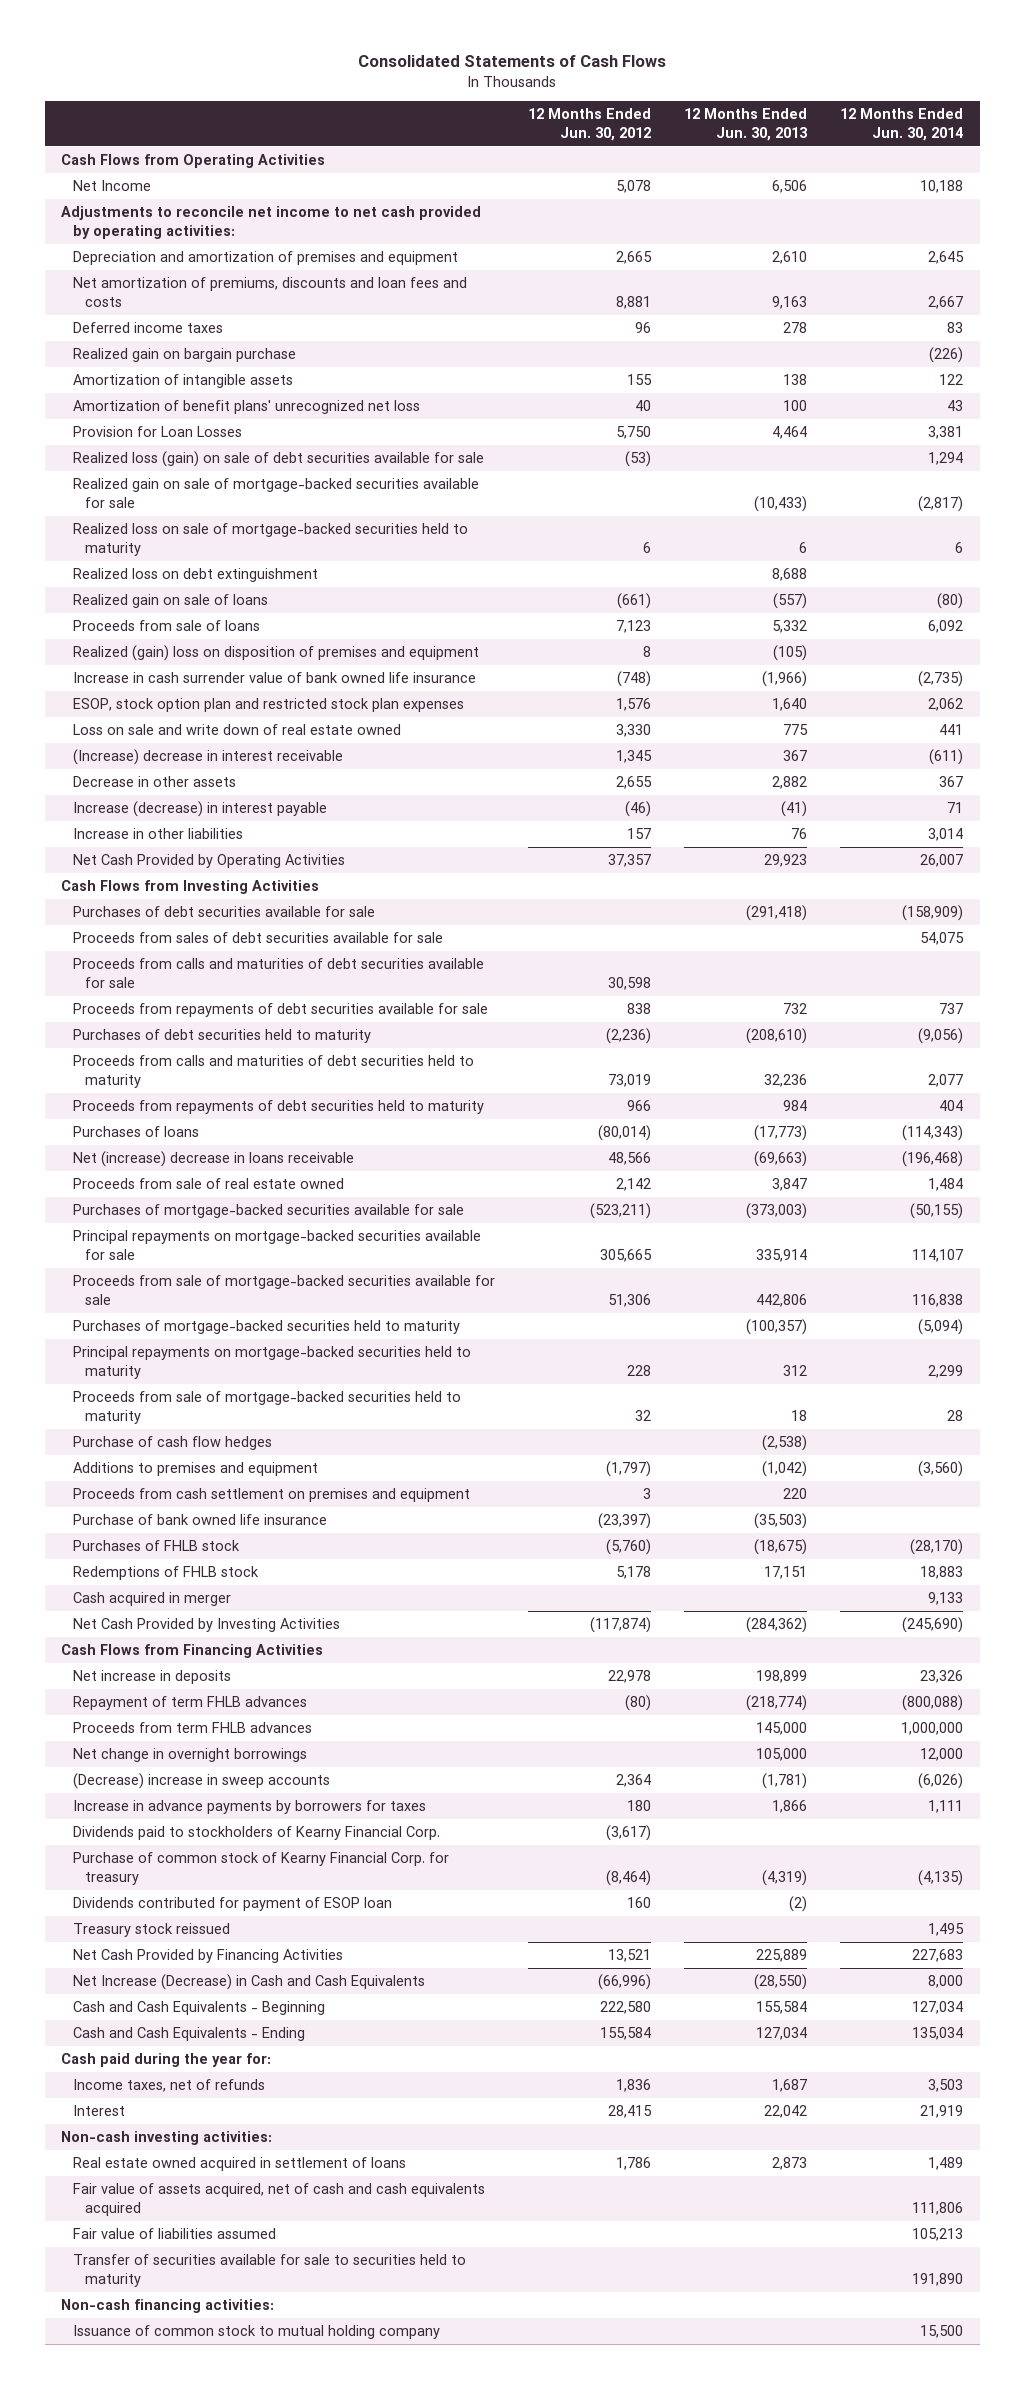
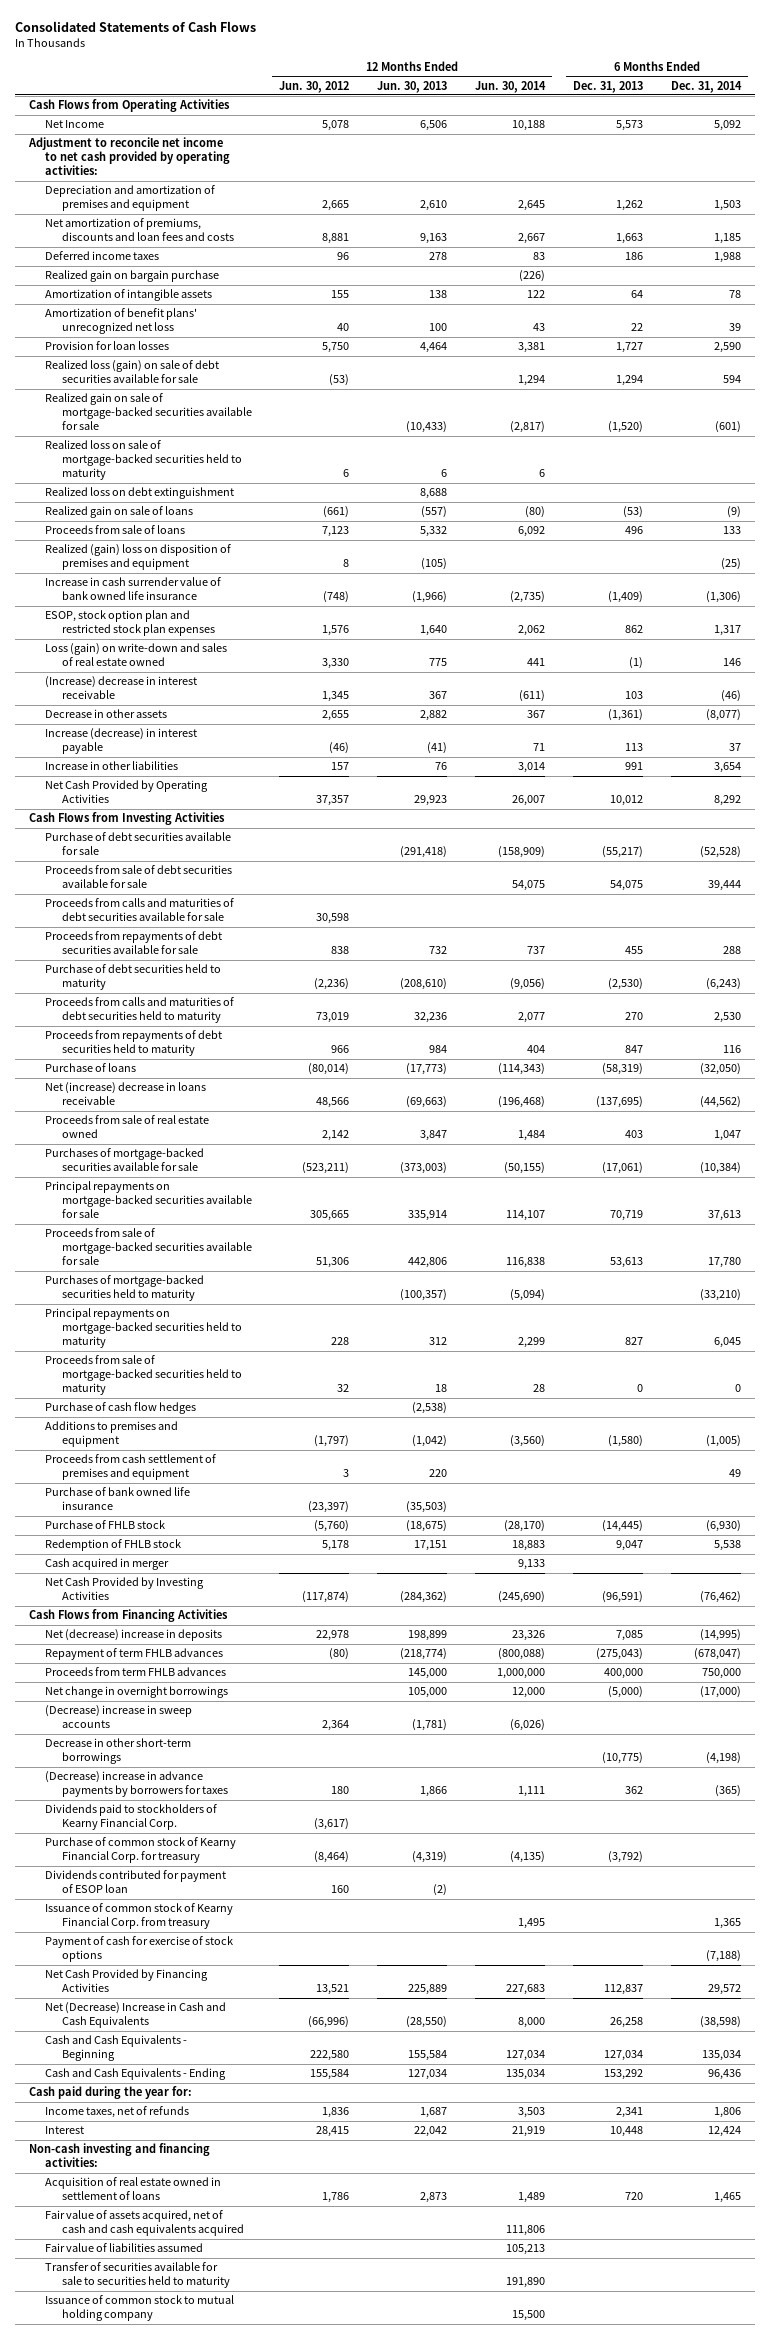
- | 12 Months Ended Jun. 30, 2012 | 12 Months Ended Jun. 30, 2013 | 12 Months Ended Jun. 30, 2014
+ | 12 Months Ended Jun. 30, 2012 | 12 Months Ended Jun. 30, 2013 | 12 Months Ended Jun. 30, 2014 | 6 Months Ended Dec. 31, 2013 | 6 Months Ended Dec. 31, 2014
- Adjustments to reconcile net income to net cash provided by operating activities:
+ Adjustment to reconcile net income to net cash provided by operating activities:
- Provision for Loan Losses | 5,750 | 4,464 | 3,381
+ Provision for loan losses | 5,750 | 4,464 | 3,381 | 1,727 | 2,590
- Loss on sale and write down of real estate owned | 3,330 | 775 | 441
+ Loss (gain) on write-down and sales of real estate owned | 3,330 | 775 | 441 | (1) | 146
- Purchases of debt securities available for sale | | (291,418) | (158,909)
- Proceeds from sales of debt securities available for sale | | | 54,075
+ Purchase of debt securities available for sale | | (291,418) | (158,909) | (55,217) | (52,528)
+ Proceeds from sale of debt securities available for sale | | | 54,075 | 54,075 | 39,444
- Purchases of debt securities held to maturity | (2,236) | (208,610) | (9,056)
+ Purchase of debt securities held to maturity | (2,236) | (208,610) | (9,056) | (2,530) | (6,243)
- Purchases of loans | (80,014) | (17,773) | (114,343)
+ Purchase of loans | (80,014) | (17,773) | (114,343) | (58,319) | (32,050)
- Proceeds from cash settlement on premises and equipment | 3 | 220 |
+ Proceeds from cash settlement of premises and equipment | 3 | 220 | | | 49
- Purchases of FHLB stock | (5,760) | (18,675) | (28,170)
- Redemptions of FHLB stock | 5,178 | 17,151 | 18,883
+ Purchase of FHLB stock | (5,760) | (18,675) | (28,170) | (14,445) | (6,930)
+ Redemption of FHLB stock | 5,178 | 17,151 | 18,883 | 9,047 | 5,538
- Net increase in deposits | 22,978 | 198,899 | 23,326
+ Net (decrease) increase in deposits | 22,978 | 198,899 | 23,326 | 7,085 | (14,995)
- Increase in advance payments by borrowers for taxes | 180 | 1,866 | 1,111
+ Decrease in other short-term borrowings | | | | (10,775) | (4,198)
+ (Decrease) increase in advance payments by borrowers for taxes | 180 | 1,866 | 1,111 | 362 | (365)
- Treasury stock reissued | | | 1,495
+ Issuance of common stock of Kearny Financial Corp. from treasury | | | 1,495 | | 1,365
+ Payment of cash for exercise of stock options | | | | | (7,188)
- Net Increase (Decrease) in Cash and Cash Equivalents | (66,996) | (28,550) | 8,000
+ Net (Decrease) Increase in Cash and Cash Equivalents | (66,996) | (28,550) | 8,000 | 26,258 | (38,598)
- Non-cash investing activities:
- Real estate owned acquired in settlement of loans | 1,786 | 2,873 | 1,489
+ Non-cash investing and financing activities:
+ Acquisition of real estate owned in settlement of loans | 1,786 | 2,873 | 1,489 | 720 | 1,465
- Non-cash financing activities:

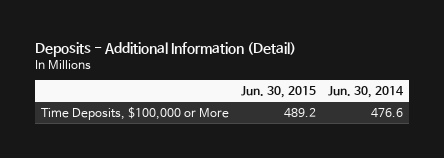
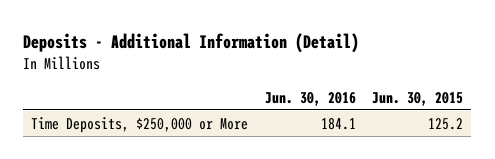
- | Jun. 30, 2015 | Jun. 30, 2014
+ | Jun. 30, 2016 | Jun. 30, 2015
- Time Deposits, $100,000 or More | 489.2 | 476.6
+ Time Deposits, $250,000 or More | 184.1 | 125.2

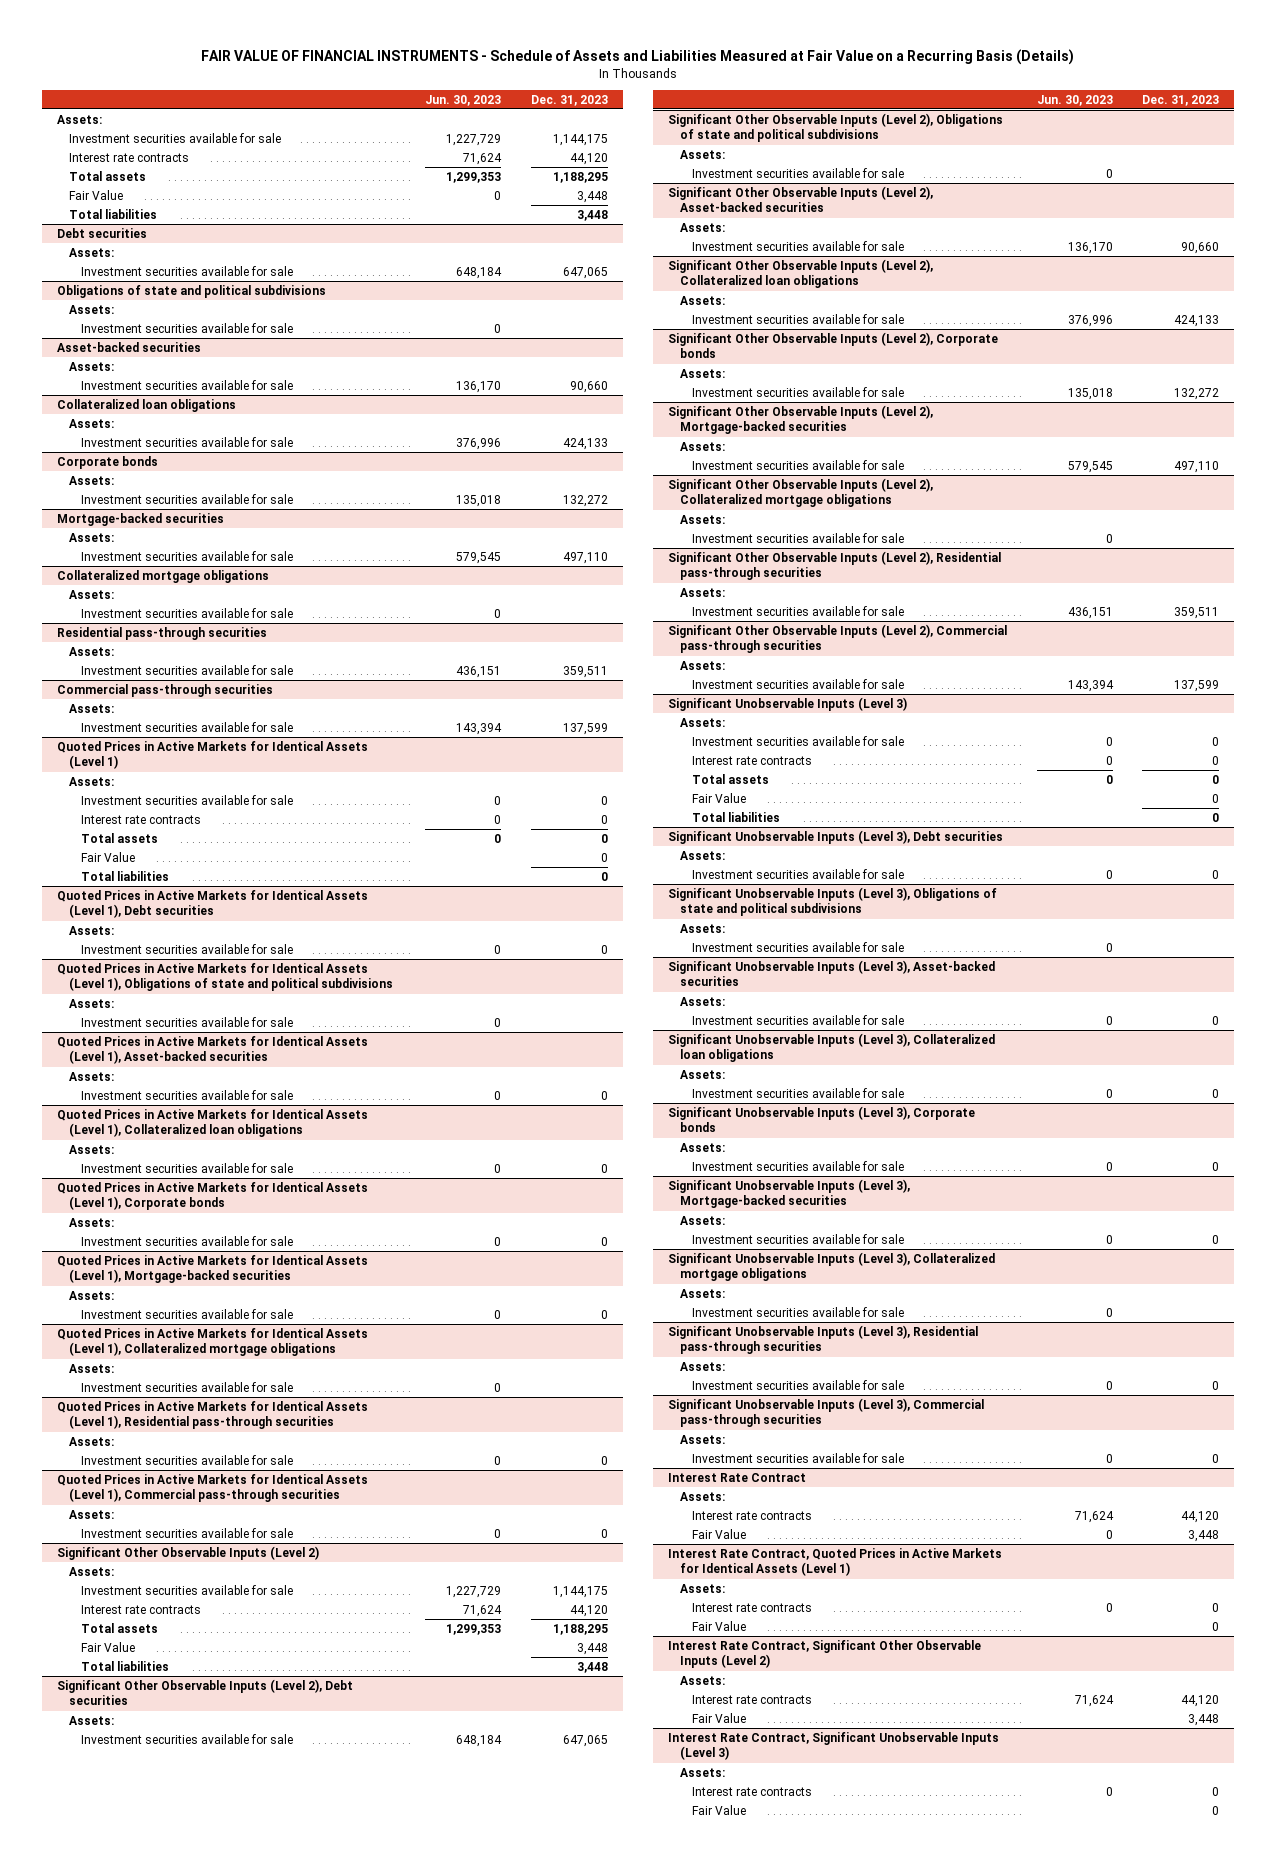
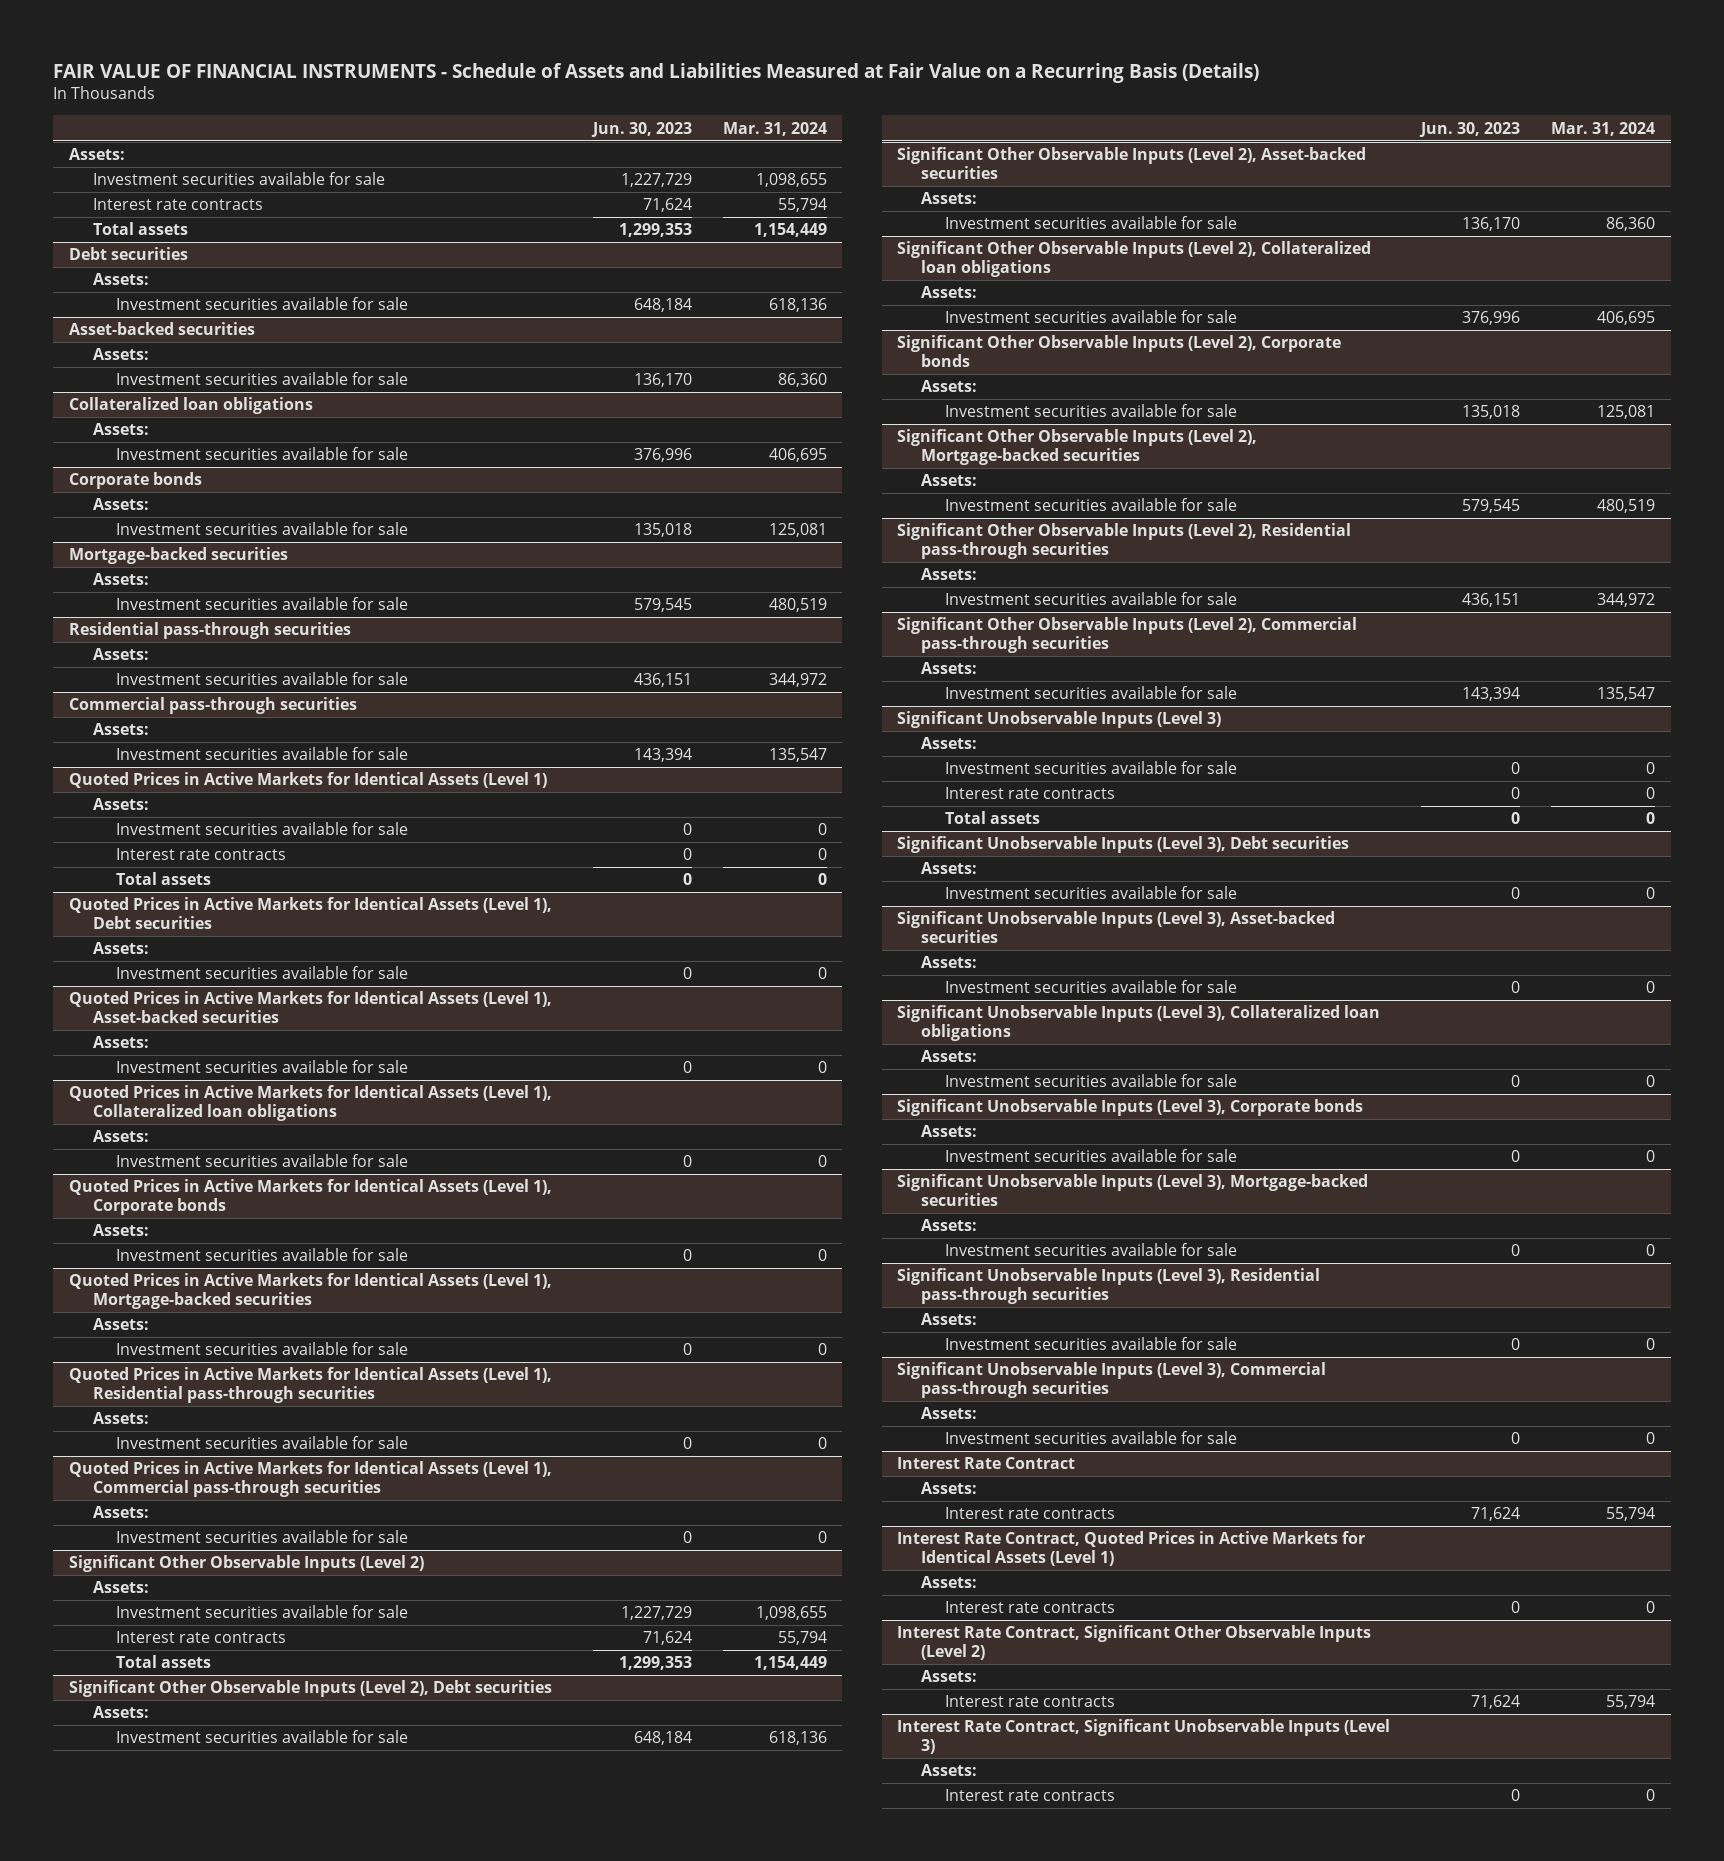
- | Jun. 30, 2023 | Dec. 31, 2023
+ | Jun. 30, 2023 | Mar. 31, 2024
- Fair Value | 0 | 3,448
- Total liabilities | | 3,448
- Obligations of state and political subdivisions
- Assets:
- Investment securities available for sale | 0 |
- Collateralized mortgage obligations
- Assets:
- Investment securities available for sale | 0 |
@ Quoted Prices in Active Markets for Identical Assets (Level 1)
- Fair Value | | 0
- Total liabilities | | 0
- Quoted Prices in Active Markets for Identical Assets (Level 1), Obligations of state and political subdivisions
- Assets:
- Investment securities available for sale | 0 |
- Quoted Prices in Active Markets for Identical Assets (Level 1), Collateralized mortgage obligations
- Assets:
- Investment securities available for sale | 0 |
@ Significant Other Observable Inputs (Level 2)
- Fair Value | | 3,448
- Total liabilities | | 3,448
- Significant Other Observable Inputs (Level 2), Obligations of state and political subdivisions
- Assets:
- Investment securities available for sale | 0 |
- Significant Other Observable Inputs (Level 2), Collateralized mortgage obligations
- Assets:
- Investment securities available for sale | 0 |
@ Significant Unobservable Inputs (Level 3)
- Fair Value | | 0
- Total liabilities | | 0
- Significant Unobservable Inputs (Level 3), Obligations of state and political subdivisions
- Assets:
- Investment securities available for sale | 0 |
- Significant Unobservable Inputs (Level 3), Collateralized mortgage obligations
- Assets:
- Investment securities available for sale | 0 |
@ Interest Rate Contract
- Fair Value | 0 | 3,448
@ Interest Rate Contract, Quoted Prices in Active Markets for Identical Assets (Level 1)
- Fair Value | | 0
@ Interest Rate Contract, Significant Other Observable Inputs (Level 2)
- Fair Value | | 3,448
@ Interest Rate Contract, Significant Unobservable Inputs (Level 3)
- Fair Value | | 0

